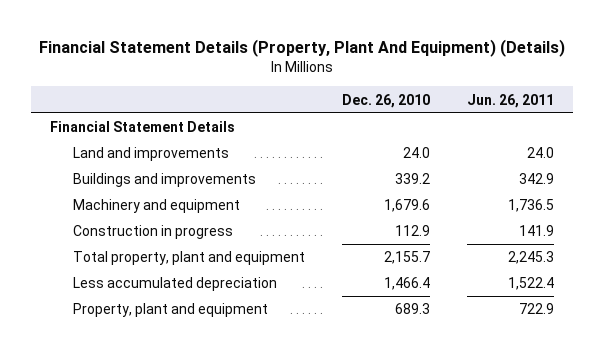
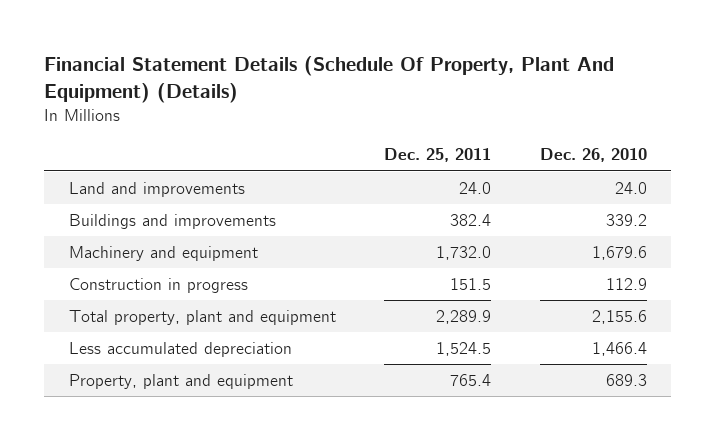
- Financial Statement Details (Property, Plant And Equipment) (Details)
+ Financial Statement Details (Schedule Of Property, Plant And Equipment) (Details)
- | Dec. 26, 2010 | Jun. 26, 2011
+ | Dec. 25, 2011 | Dec. 26, 2010
- Financial Statement Details
- Total property, plant and equipment | 2,155.7 | 2,245.3
+ Total property, plant and equipment | 2,289.9 | 2,155.6

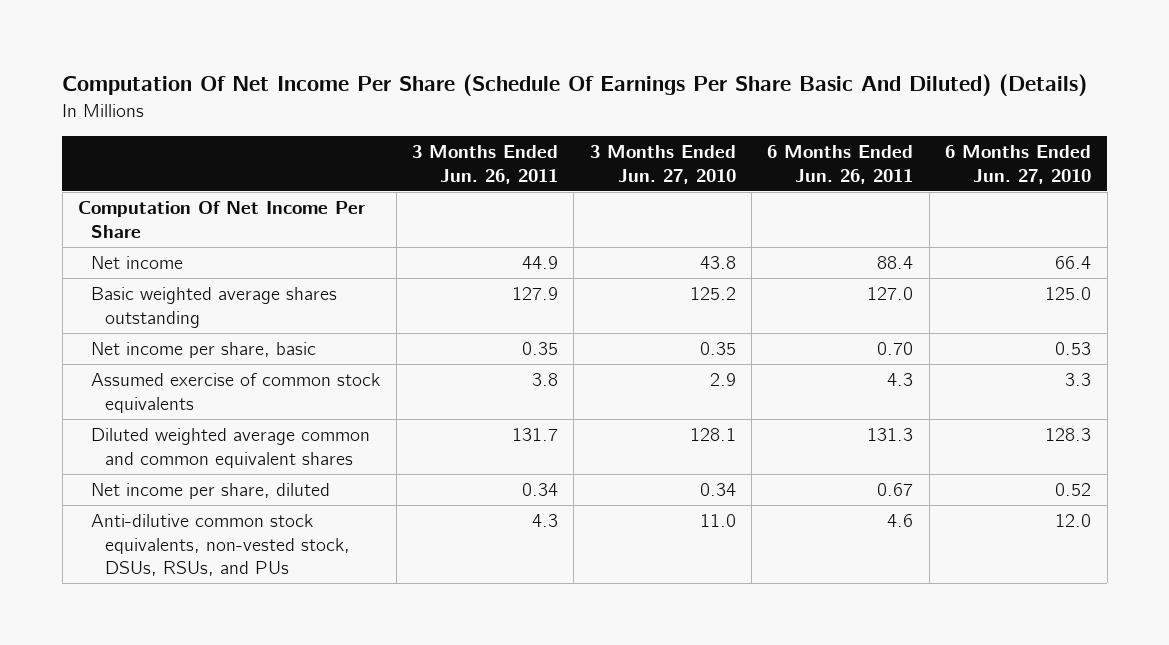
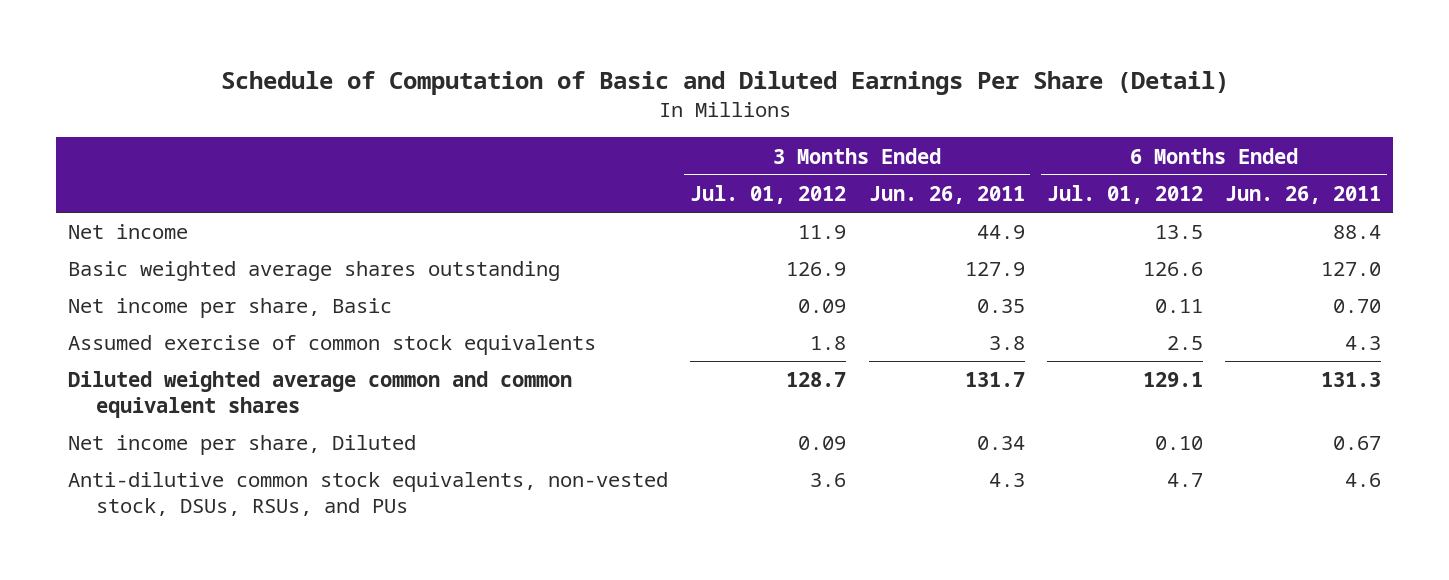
- Computation Of Net Income Per Share (Schedule Of Earnings Per Share Basic And Diluted) (Details)
+ Schedule of Computation of Basic and Diluted Earnings Per Share (Detail)
- | 3 Months Ended Jun. 26, 2011 | 3 Months Ended Jun. 27, 2010 | 6 Months Ended Jun. 26, 2011 | 6 Months Ended Jun. 27, 2010
+ | 3 Months Ended Jul. 01, 2012 | 3 Months Ended Jun. 26, 2011 | 6 Months Ended Jul. 01, 2012 | 6 Months Ended Jun. 26, 2011
- Computation Of Net Income Per Share
- Net income per share, basic | 0.35 | 0.35 | 0.70 | 0.53
+ Net income per share, Basic | 0.09 | 0.35 | 0.11 | 0.70
- Net income per share, diluted | 0.34 | 0.34 | 0.67 | 0.52
+ Net income per share, Diluted | 0.09 | 0.34 | 0.10 | 0.67

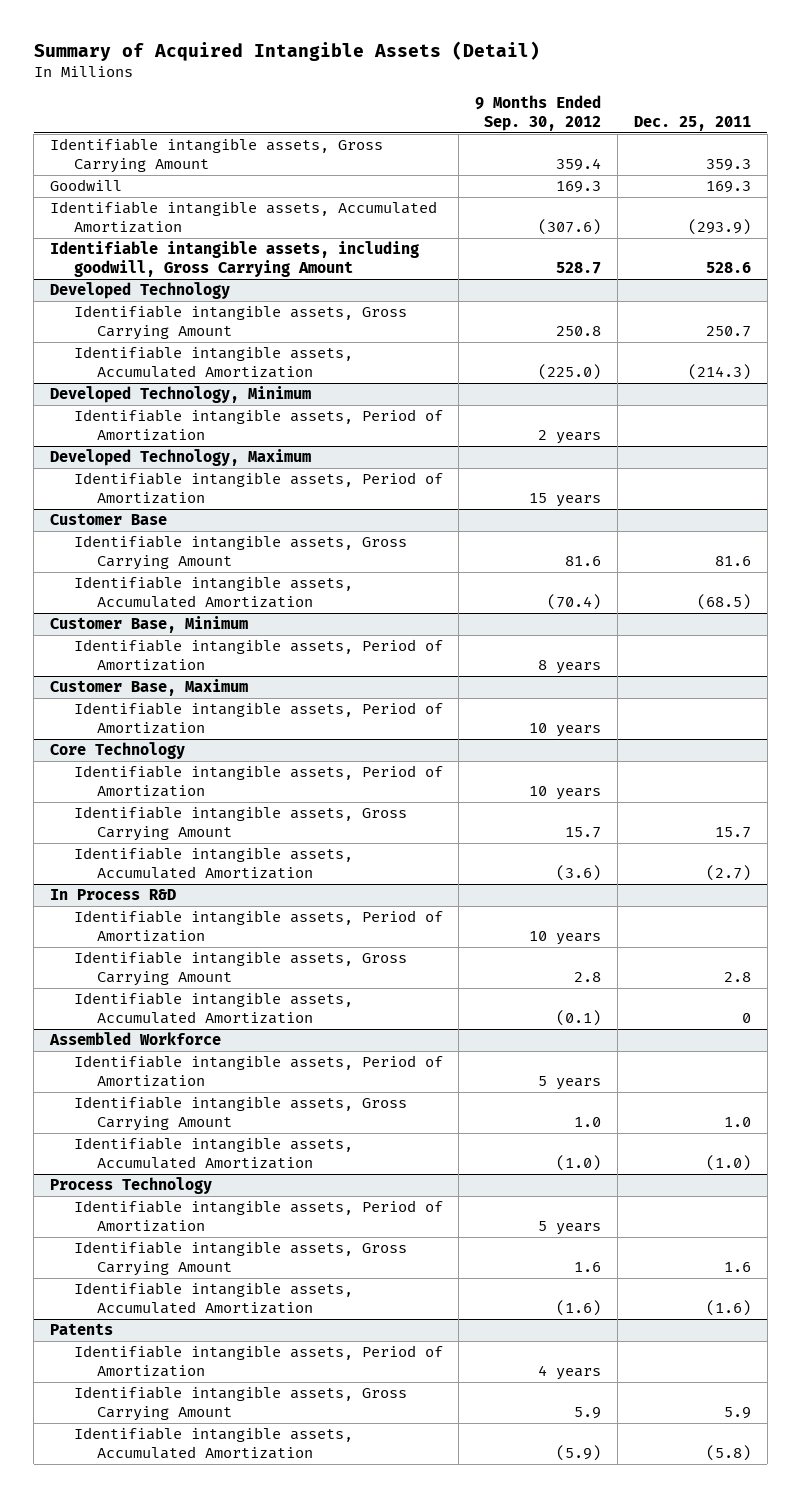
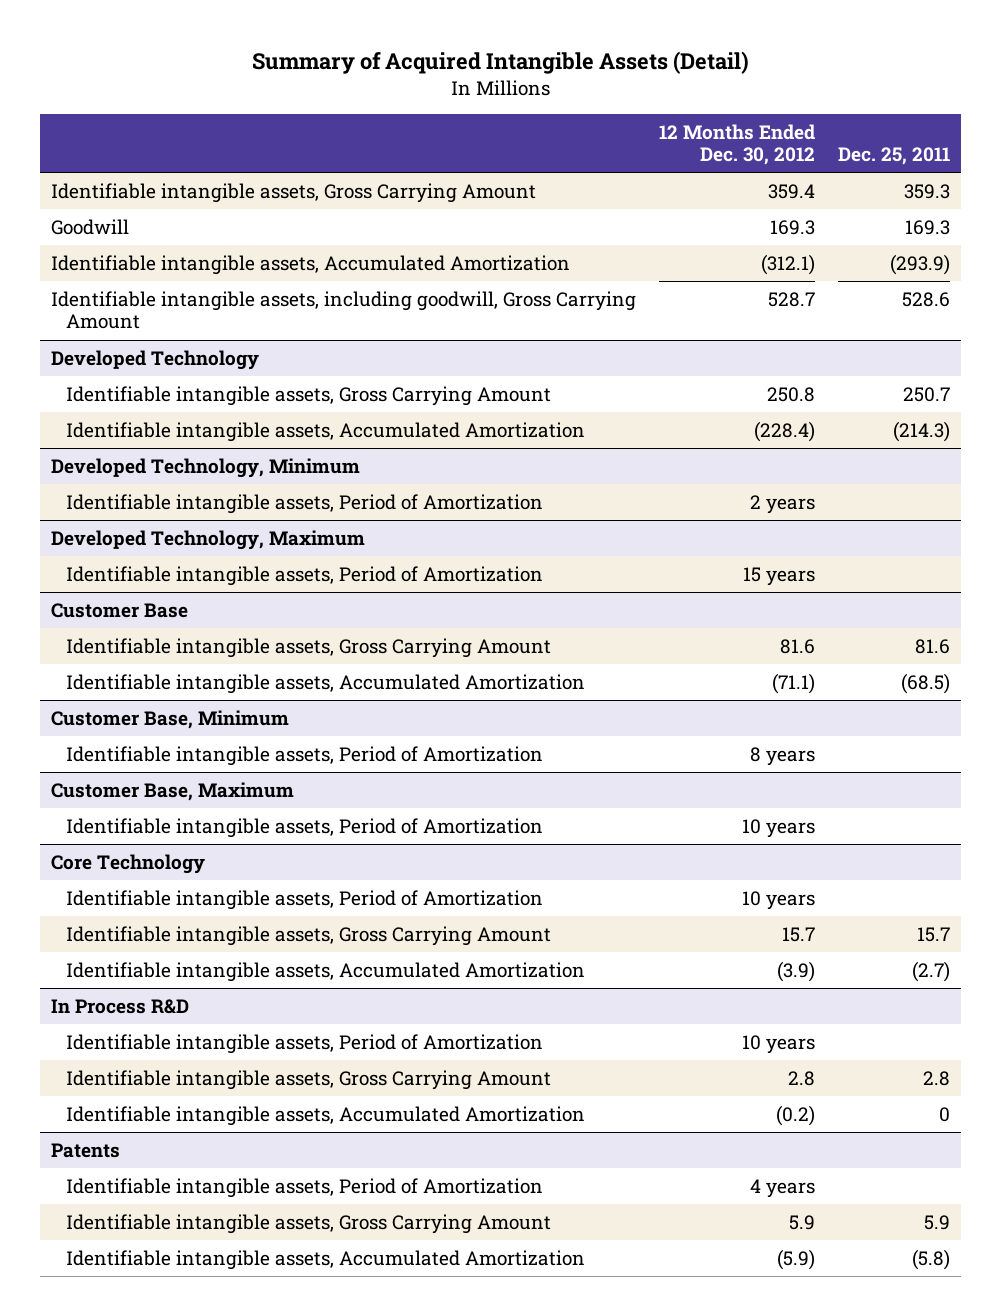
- | 9 Months Ended Sep. 30, 2012 | Dec. 25, 2011
+ | 12 Months Ended Dec. 30, 2012 | Dec. 25, 2011
- Assembled Workforce
- Identifiable intangible assets, Period of Amortization | 5 years |
- Identifiable intangible assets, Gross Carrying Amount | 1.0 | 1.0
- Identifiable intangible assets, Accumulated Amortization | (1.0) | (1.0)
- Process Technology
- Identifiable intangible assets, Period of Amortization | 5 years |
- Identifiable intangible assets, Gross Carrying Amount | 1.6 | 1.6
- Identifiable intangible assets, Accumulated Amortization | (1.6) | (1.6)

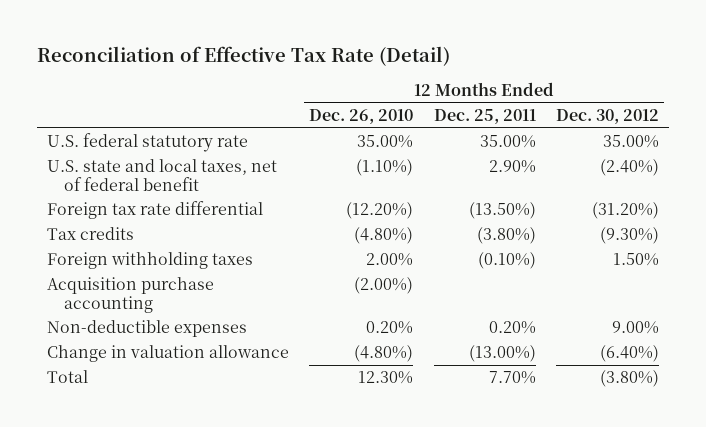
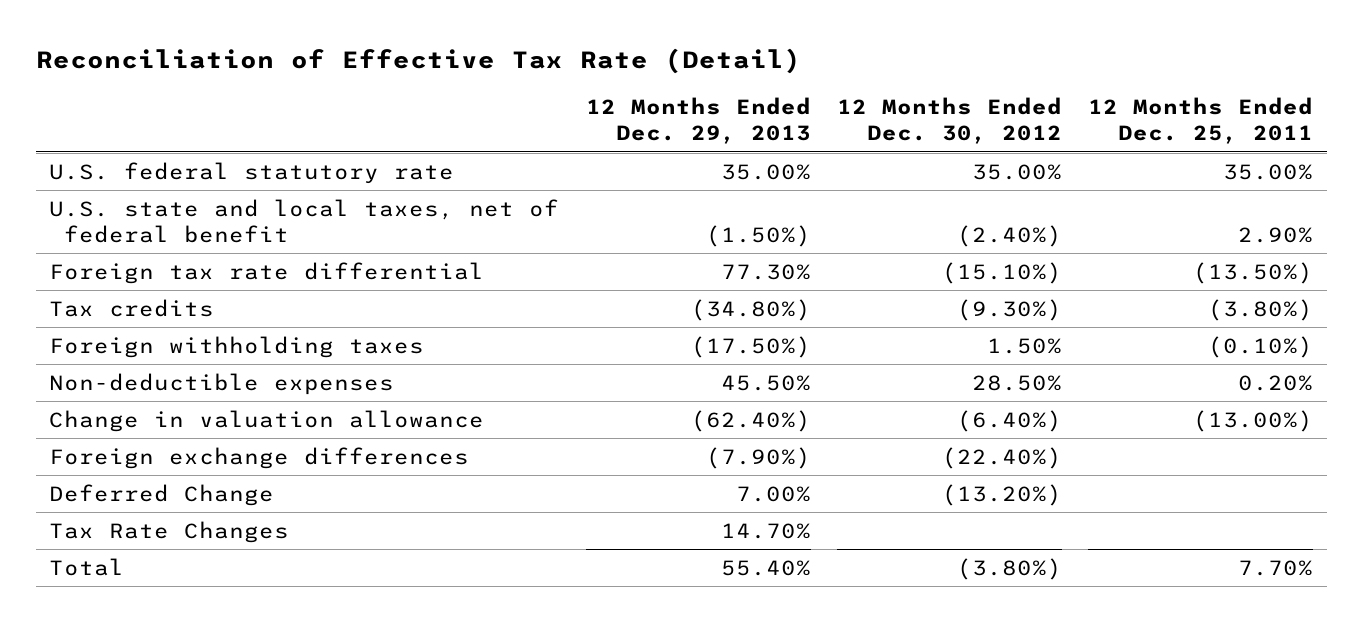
- | 12 Months Ended Dec. 26, 2010 | 12 Months Ended Dec. 25, 2011 | 12 Months Ended Dec. 30, 2012
+ | 12 Months Ended Dec. 29, 2013 | 12 Months Ended Dec. 30, 2012 | 12 Months Ended Dec. 25, 2011
- Foreign tax rate differential | (12.20%) | (13.50%) | (31.20%)
+ Foreign tax rate differential | 77.30% | (15.10%) | (13.50%)
- Acquisition purchase accounting | (2.00%) | |
- Non-deductible expenses | 0.20% | 0.20% | 9.00%
+ Non-deductible expenses | 45.50% | 28.50% | 0.20%
+ Foreign exchange differences | (7.90%) | (22.40%) |
+ Deferred Change | 7.00% | (13.20%) |
+ Tax Rate Changes | 14.70% | |

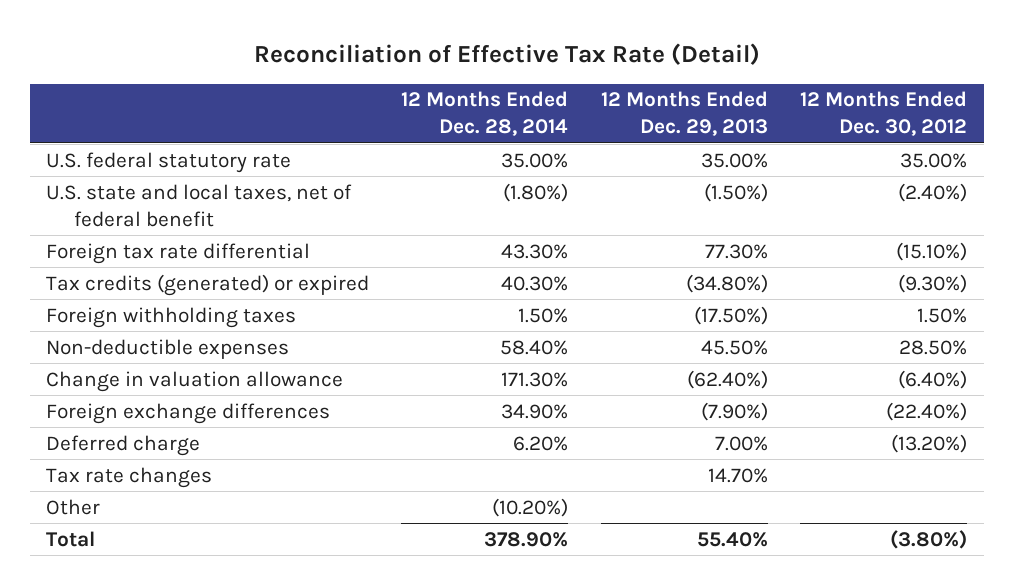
- | 12 Months Ended Dec. 29, 2013 | 12 Months Ended Dec. 30, 2012 | 12 Months Ended Dec. 25, 2011
+ | 12 Months Ended Dec. 28, 2014 | 12 Months Ended Dec. 29, 2013 | 12 Months Ended Dec. 30, 2012
- Tax credits | (34.80%) | (9.30%) | (3.80%)
+ Tax credits (generated) or expired | 40.30% | (34.80%) | (9.30%)
- Deferred Change | 7.00% | (13.20%) |
- Tax Rate Changes | 14.70% | |
+ Deferred charge | 6.20% | 7.00% | (13.20%)
+ Tax rate changes | | 14.70% |
+ Other | (10.20%) | |

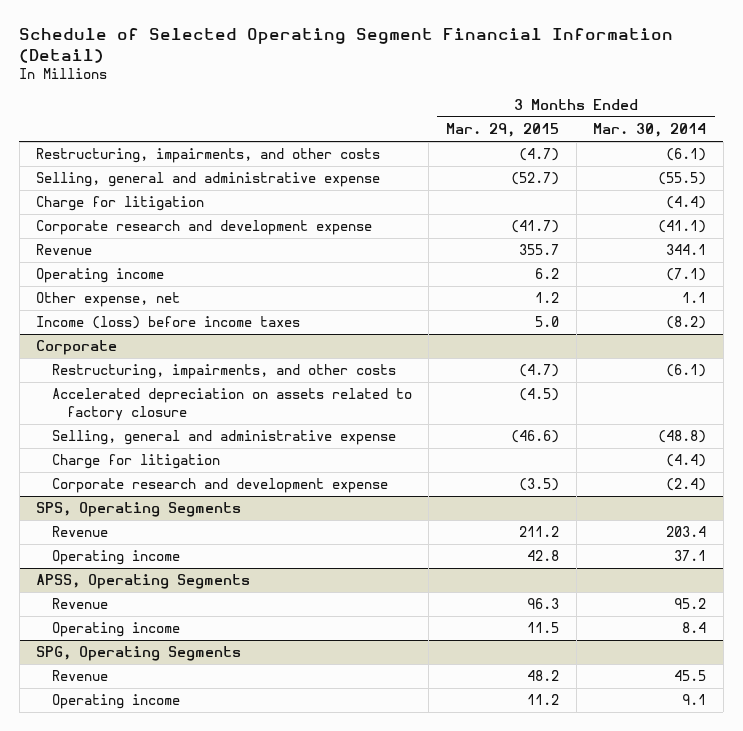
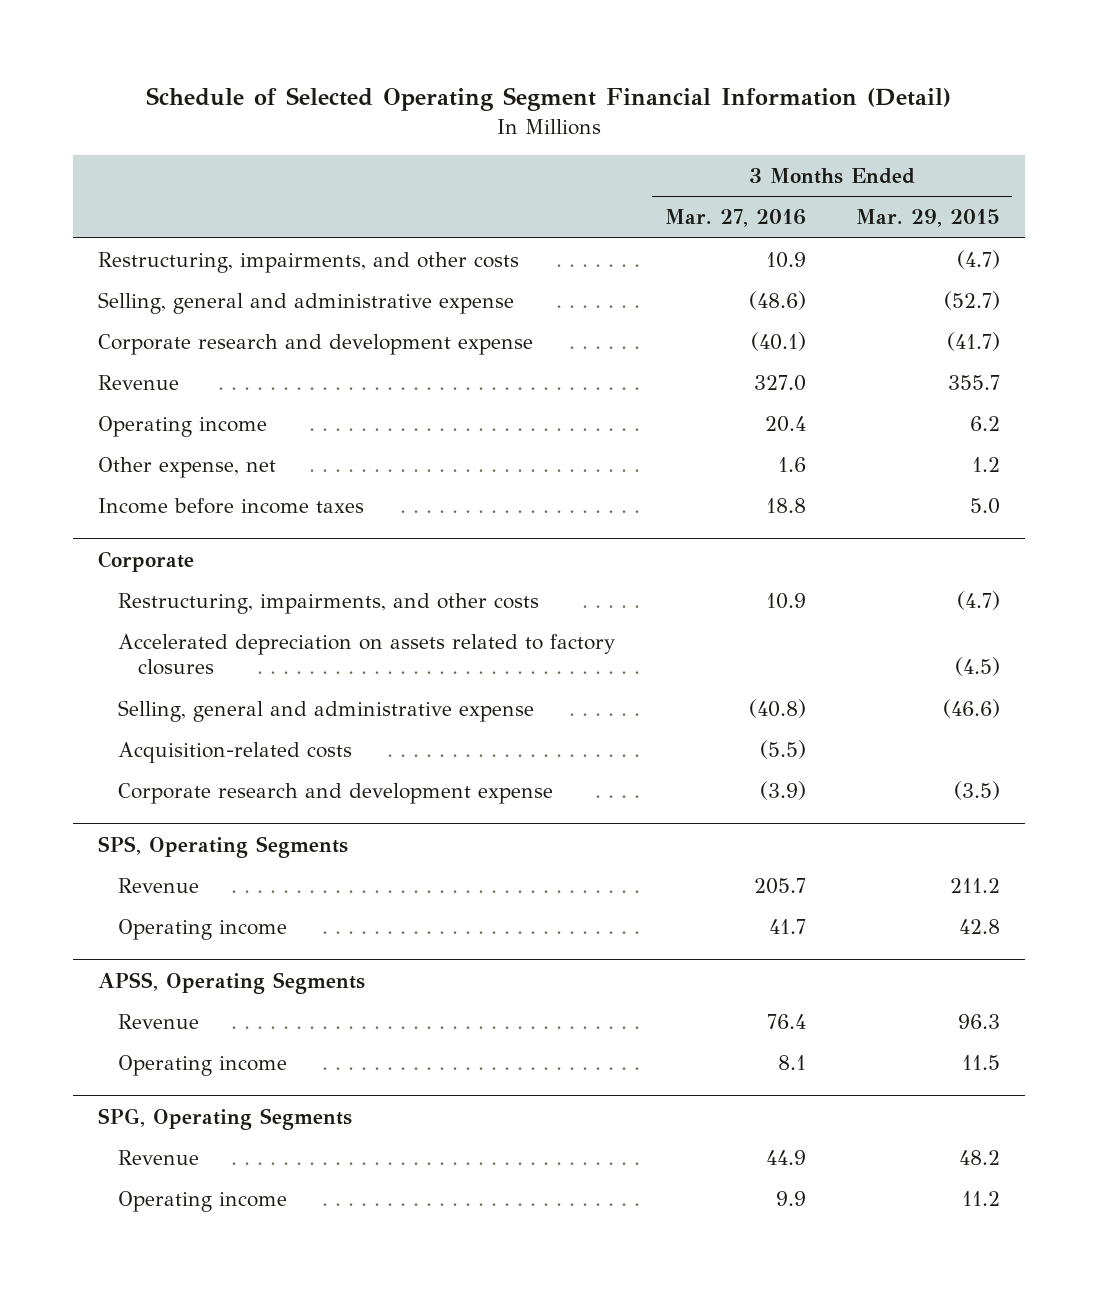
- | 3 Months Ended Mar. 29, 2015 | 3 Months Ended Mar. 30, 2014
+ | 3 Months Ended Mar. 27, 2016 | 3 Months Ended Mar. 29, 2015
- Charge for litigation | | (4.4)
- Income (loss) before income taxes | 5.0 | (8.2)
+ Income before income taxes | 18.8 | 5.0
@ Corporate
- Accelerated depreciation on assets related to factory closure | (4.5) |
+ Accelerated depreciation on assets related to factory closures | | (4.5)
- Charge for litigation | | (4.4)
+ Acquisition-related costs | (5.5) |

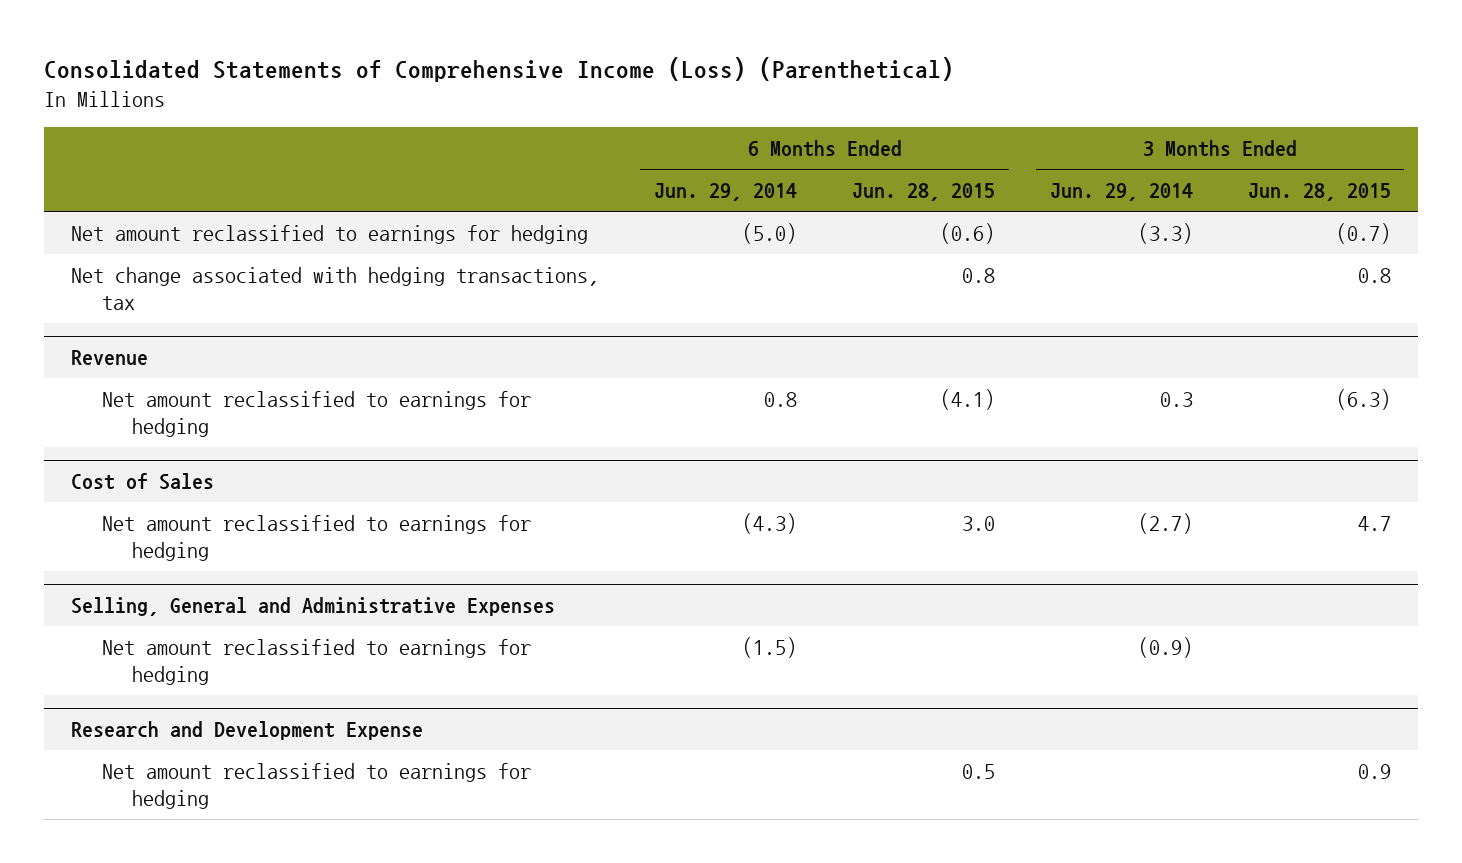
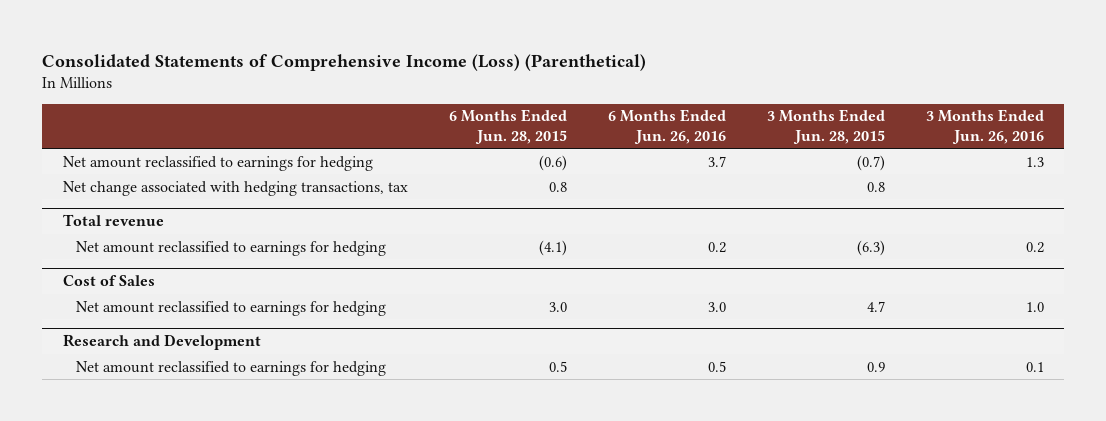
- | 6 Months Ended Jun. 29, 2014 | 6 Months Ended Jun. 28, 2015 | 3 Months Ended Jun. 29, 2014 | 3 Months Ended Jun. 28, 2015
+ | 6 Months Ended Jun. 28, 2015 | 6 Months Ended Jun. 26, 2016 | 3 Months Ended Jun. 28, 2015 | 3 Months Ended Jun. 26, 2016
- Revenue
+ Total revenue
- Selling, General and Administrative Expenses
- Net amount reclassified to earnings for hedging | (1.5) | | (0.9) |
- Research and Development Expense
+ Research and Development

